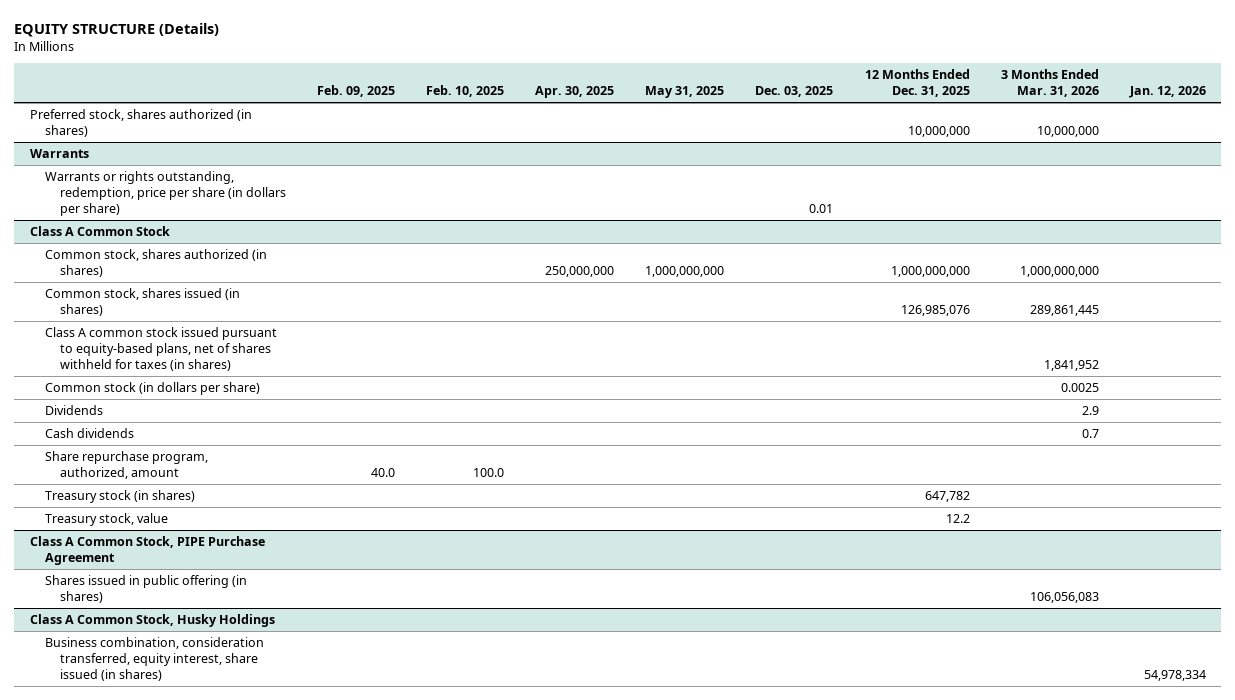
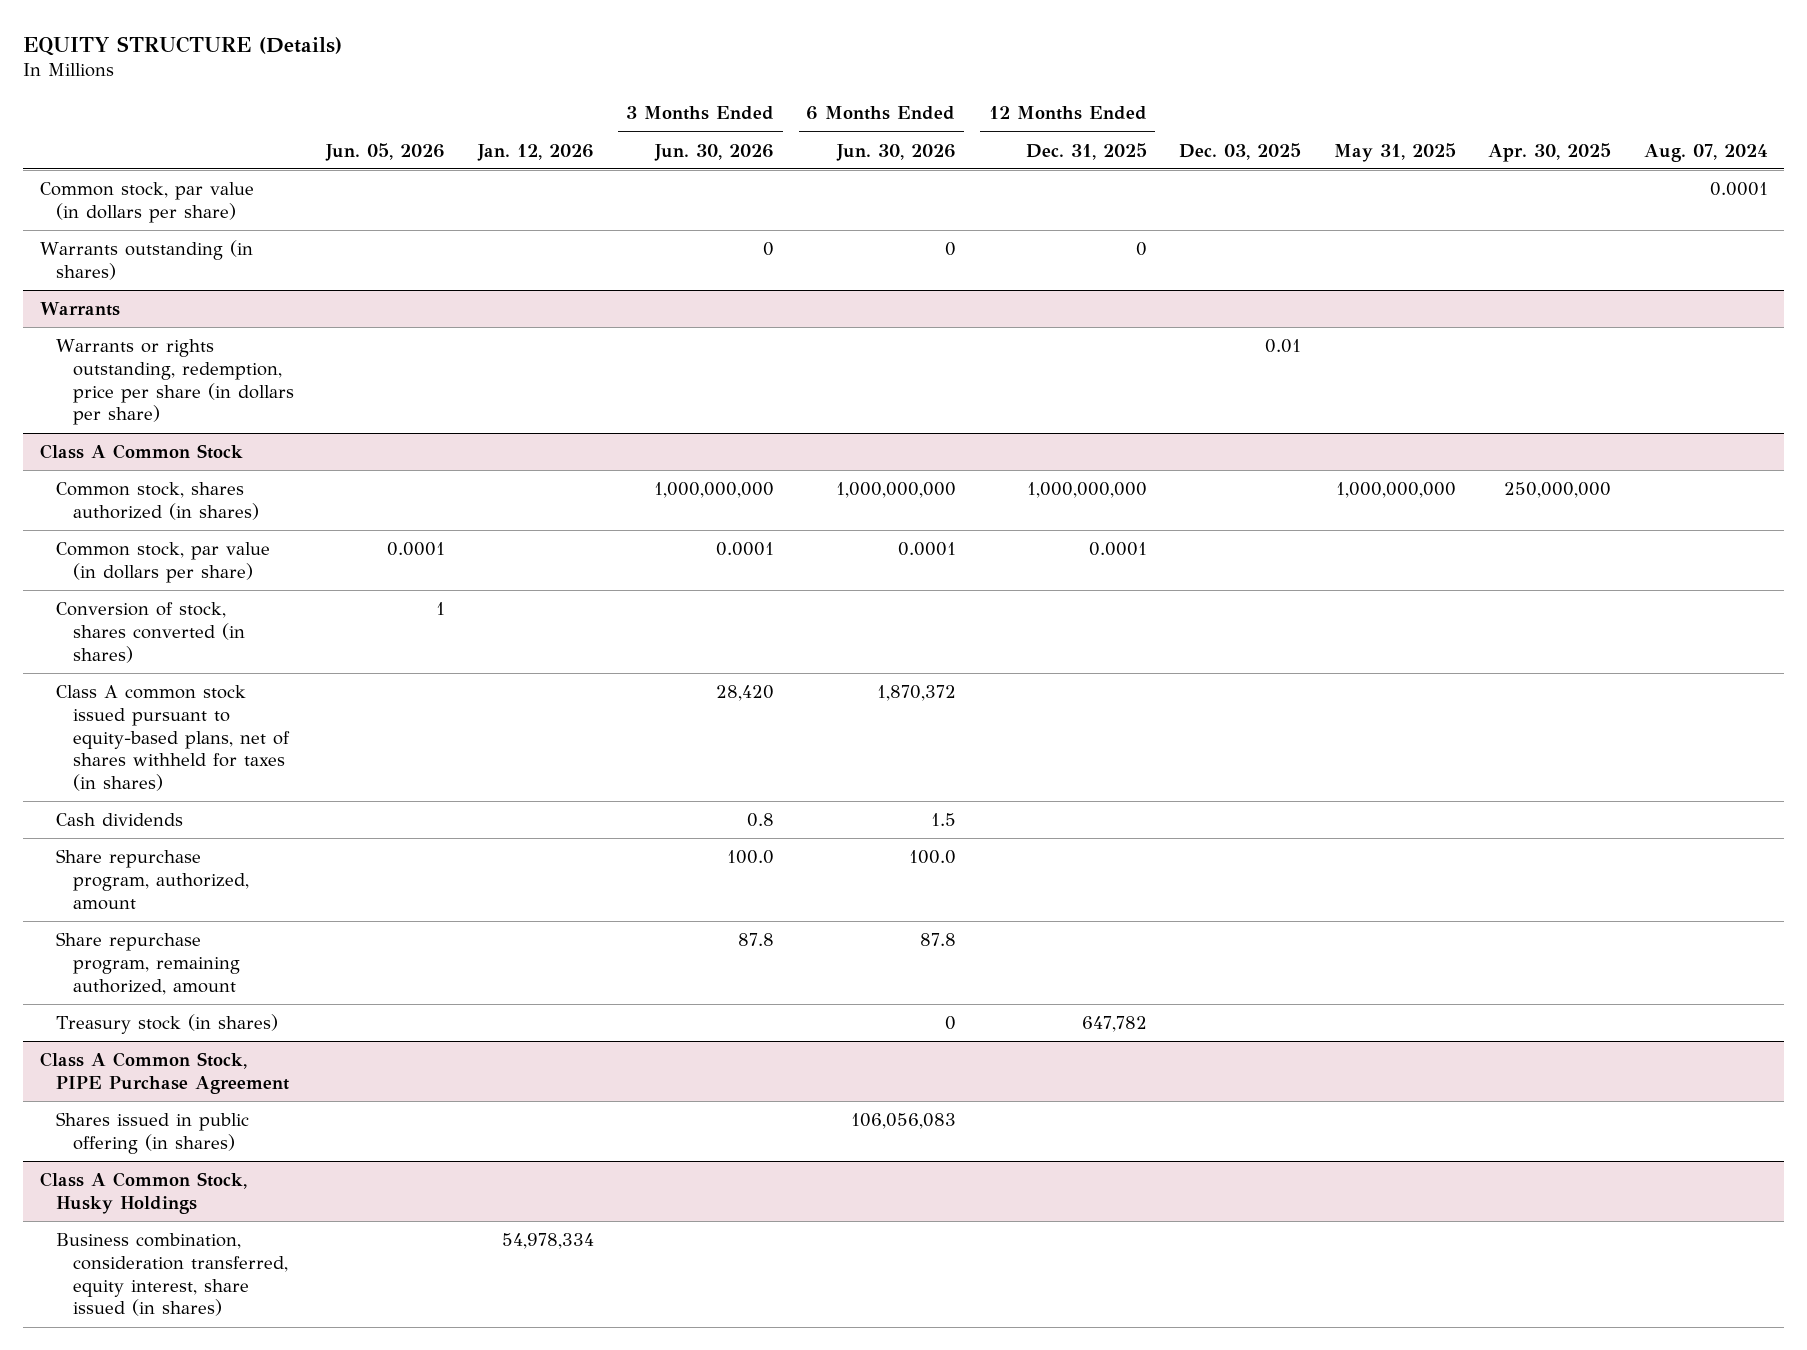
- | Feb. 09, 2025 | Feb. 10, 2025 | Apr. 30, 2025 | May 31, 2025 | Dec. 03, 2025 | 12 Months Ended Dec. 31, 2025 | 3 Months Ended Mar. 31, 2026 | Jan. 12, 2026
+ | Jun. 05, 2026 | Jan. 12, 2026 | 3 Months Ended Jun. 30, 2026 | 6 Months Ended Jun. 30, 2026 | 12 Months Ended Dec. 31, 2025 | Dec. 03, 2025 | May 31, 2025 | Apr. 30, 2025 | Aug. 07, 2024
- Preferred stock, shares authorized (in shares) | | | | | | 10,000,000 | 10,000,000 |
+ Common stock, par value (in dollars per share) | | | | | | | | | 0.0001
+ Warrants outstanding (in shares) | | | 0 | 0 | 0 | | | |
@ Class A Common Stock
- Common stock, shares issued (in shares) | | | | | | 126,985,076 | 289,861,445 |
+ Common stock, par value (in dollars per share) | 0.0001 | | 0.0001 | 0.0001 | 0.0001 | | | |
+ Conversion of stock, shares converted (in shares) | 1 | | | | | | | |
- Common stock (in dollars per share) | | | | | | | 0.0025 |
- Dividends | | | | | | | 2.9 |
+ Share repurchase program, remaining authorized, amount | | | 87.8 | 87.8 | | | | |
- Treasury stock, value | | | | | | 12.2 | |

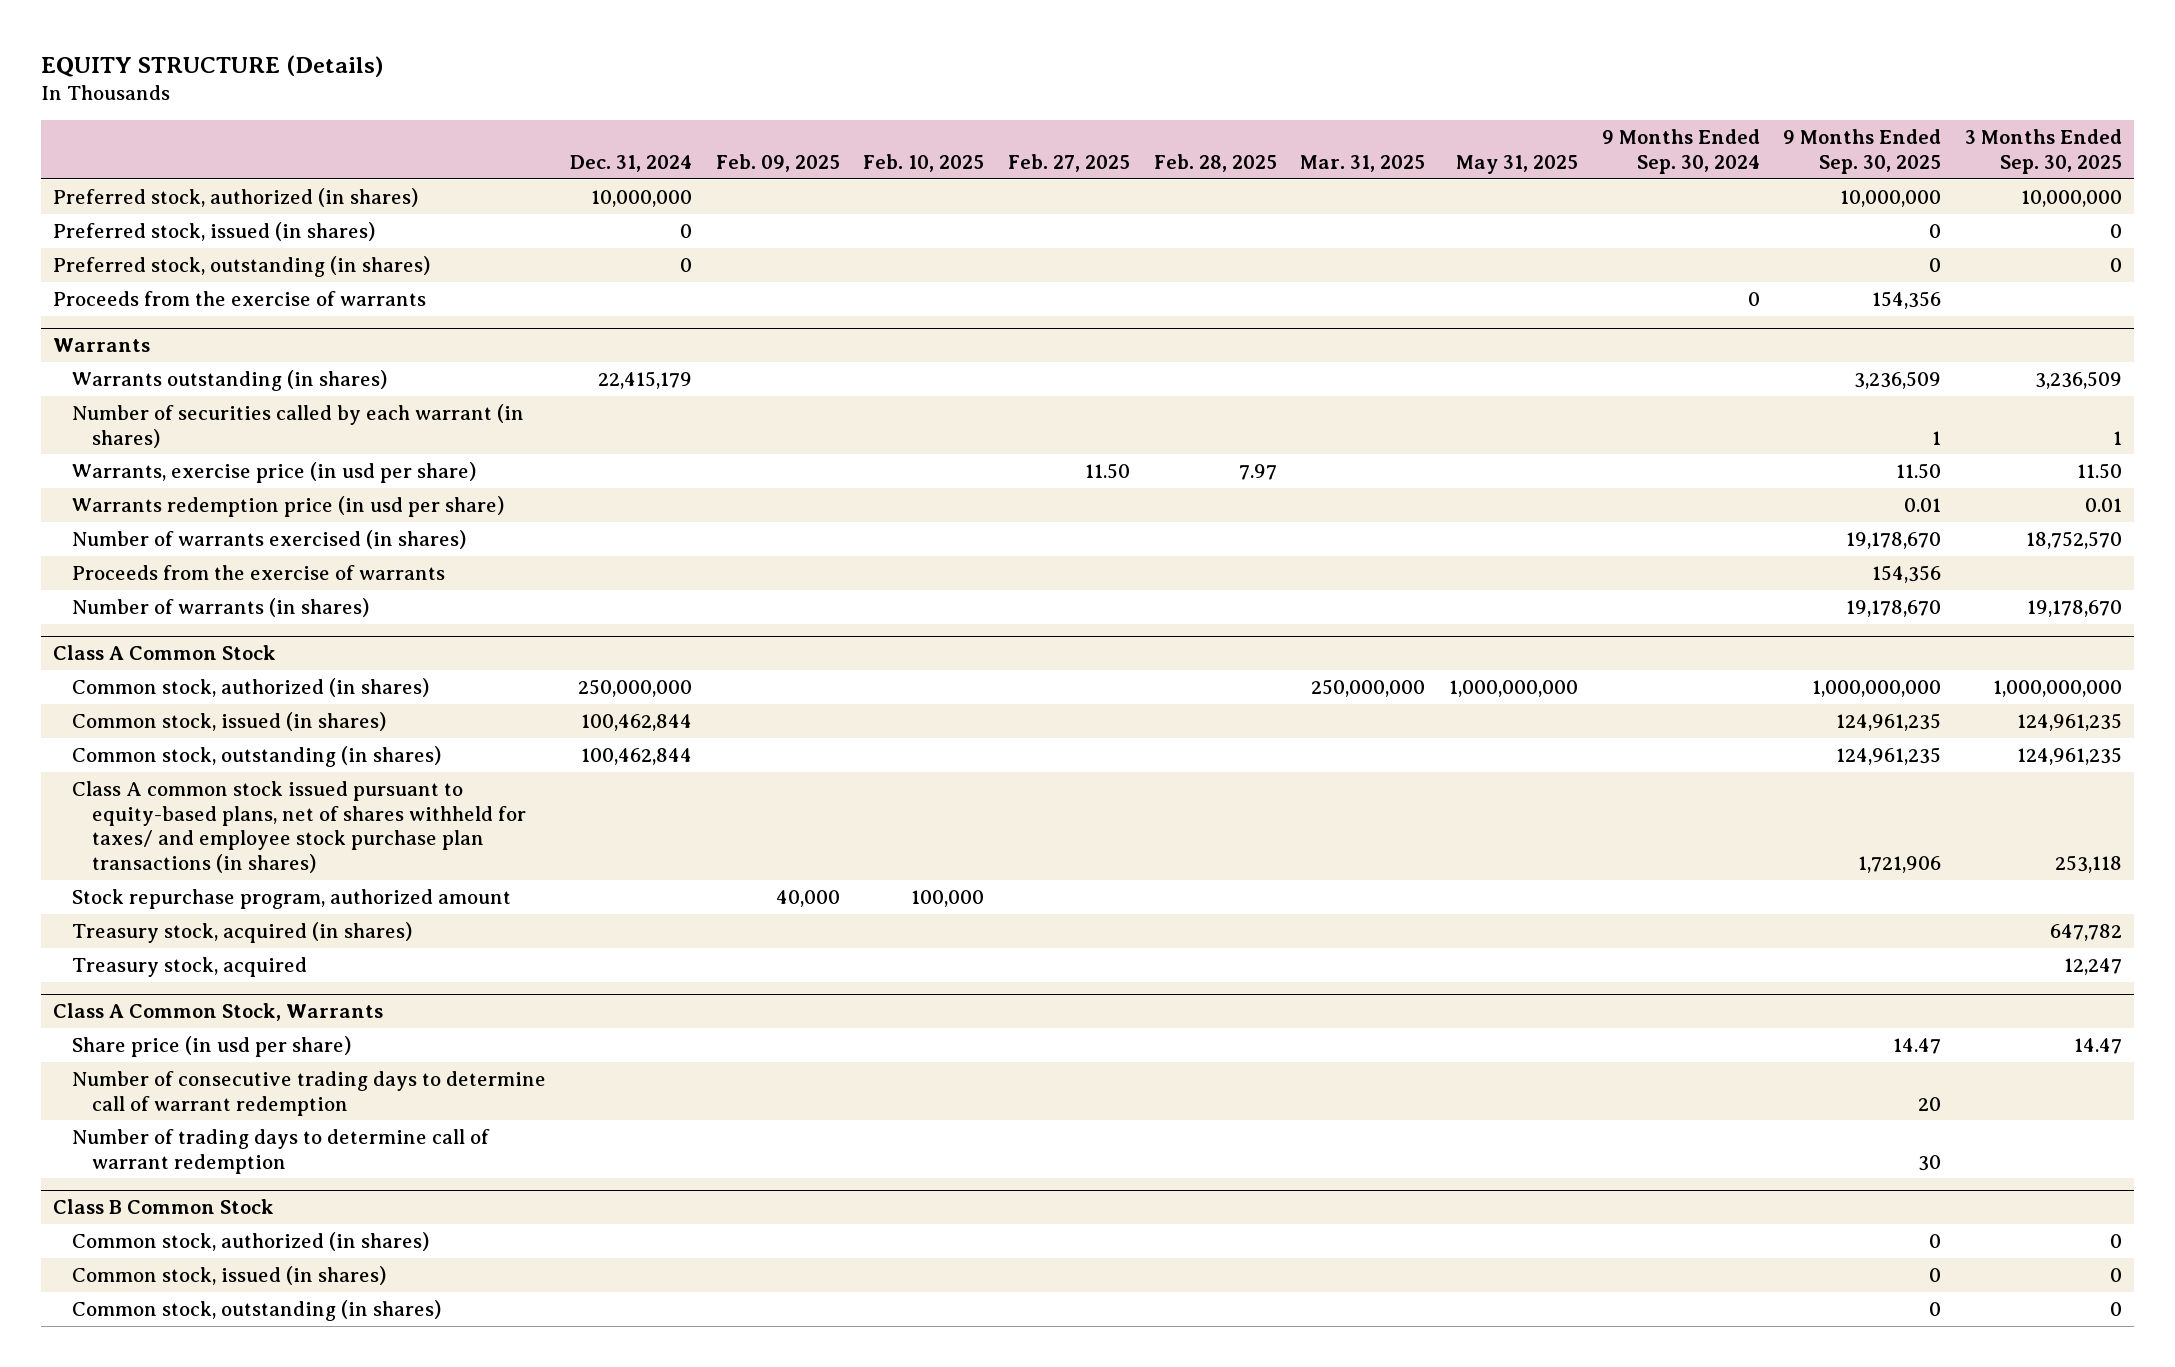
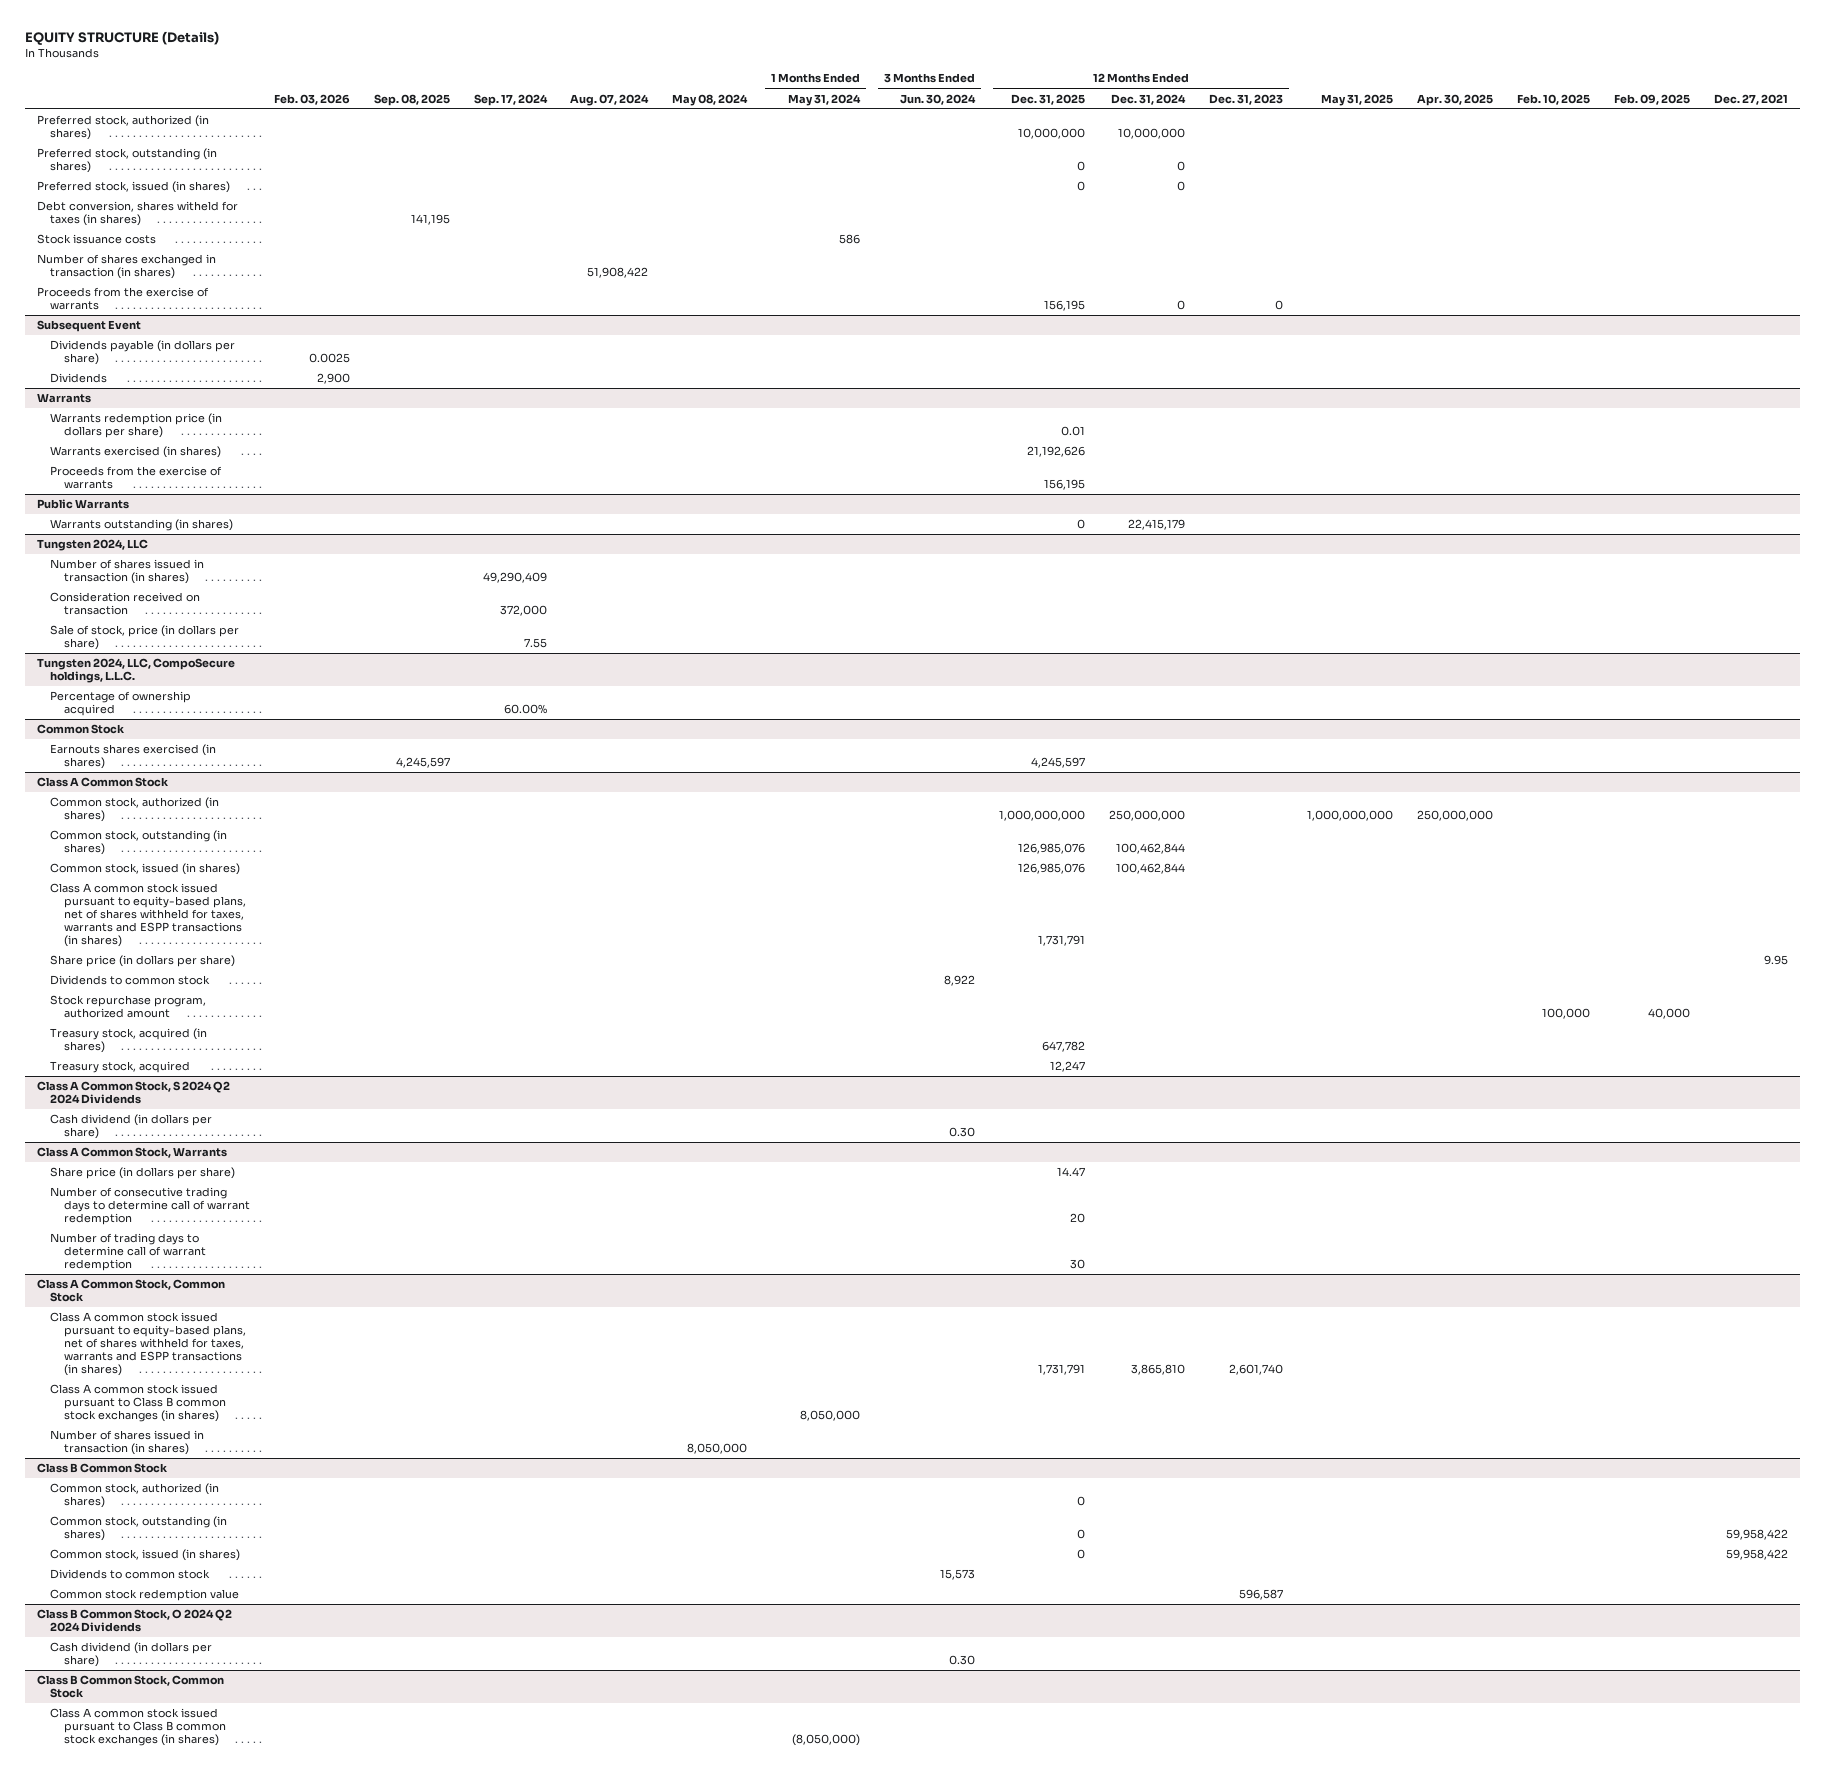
- | Dec. 31, 2024 | Feb. 09, 2025 | Feb. 10, 2025 | Feb. 27, 2025 | Feb. 28, 2025 | Mar. 31, 2025 | May 31, 2025 | 9 Months Ended Sep. 30, 2024 | 9 Months Ended Sep. 30, 2025 | 3 Months Ended Sep. 30, 2025
+ | Feb. 03, 2026 | Sep. 08, 2025 | Sep. 17, 2024 | Aug. 07, 2024 | May 08, 2024 | 1 Months Ended May 31, 2024 | 3 Months Ended Jun. 30, 2024 | 12 Months Ended Dec. 31, 2025 | 12 Months Ended Dec. 31, 2024 | 12 Months Ended Dec. 31, 2023 | May 31, 2025 | Apr. 30, 2025 | Feb. 10, 2025 | Feb. 09, 2025 | Dec. 27, 2021
moved down: Preferred stock, issued (in shares) | | | | | | | | 0 | 0 | | | | | |
+ Debt conversion, shares witheld for taxes (in shares) | | 141,195 | | | | | | | | | | | | |
+ Stock issuance costs | | | | | | 586 | | | | | | | | |
+ Number of shares exchanged in transaction (in shares) | | | | 51,908,422 | | | | | | | | | | |
+ Subsequent Event
+ Dividends payable (in dollars per share) | 0.0025 | | | | | | | | | | | | | |
+ Dividends | 2,900 | | | | | | | | | | | | | |
@ Warrants
- Warrants outstanding (in shares) | 22,415,179 | | | | | | | | 3,236,509 | 3,236,509
- Number of securities called by each warrant (in shares) | | | | | | | | | 1 | 1
- Warrants, exercise price (in usd per share) | | | | 11.50 | 7.97 | | | | 11.50 | 11.50
- Warrants redemption price (in usd per share) | | | | | | | | | 0.01 | 0.01
- Number of warrants exercised (in shares) | | | | | | | | | 19,178,670 | 18,752,570
+ Warrants redemption price (in dollars per share) | | | | | | | | 0.01 | | | | | | |
+ Warrants exercised (in shares) | | | | | | | | 21,192,626 | | | | | | |
- Number of warrants (in shares) | | | | | | | | | 19,178,670 | 19,178,670
+ Public Warrants
+ Warrants outstanding (in shares) | | | | | | | | 0 | 22,415,179 | | | | | |
+ Tungsten 2024, LLC
+ Number of shares issued in transaction (in shares) | | | 49,290,409 | | | | | | | | | | | |
+ Consideration received on transaction | | | 372,000 | | | | | | | | | | | |
+ Sale of stock, price (in dollars per share) | | | 7.55 | | | | | | | | | | | |
+ Tungsten 2024, LLC, CompoSecure holdings, L.L.C.
+ Percentage of ownership acquired | | | 60.00% | | | | | | | | | | | |
+ Common Stock
+ Earnouts shares exercised (in shares) | | 4,245,597 | | | | | | 4,245,597 | | | | | | |
@ Class A Common Stock
- Class A common stock issued pursuant to equity-based plans, net of shares withheld for taxes/ and employee stock purchase plan transactions (in shares) | | | | | | | | | 1,721,906 | 253,118
moved down: Common stock, issued (in shares) | | | | | | | | 126,985,076 | 100,462,844 | | | | | |
+ Class A common stock issued pursuant to equity-based plans, net of shares withheld for taxes, warrants and ESPP transactions (in shares) | | | | | | | | 1,731,791 | | | | | | |
+ Share price (in dollars per share) | | | | | | | | | | | | | | | 9.95
+ Dividends to common stock | | | | | | | 8,922 | | | | | | | |
+ Class A Common Stock, S 2024 Q2 2024 Dividends
+ Cash dividend (in dollars per share) | | | | | | | 0.30 | | | | | | | |
@ Class A Common Stock, Warrants
- Share price (in usd per share) | | | | | | | | | 14.47 | 14.47
+ Share price (in dollars per share) | | | | | | | | 14.47 | | | | | | |
+ Class A Common Stock, Common Stock
+ Class A common stock issued pursuant to equity-based plans, net of shares withheld for taxes, warrants and ESPP transactions (in shares) | | | | | | | | 1,731,791 | 3,865,810 | 2,601,740 | | | | |
+ Class A common stock issued pursuant to Class B common stock exchanges (in shares) | | | | | | 8,050,000 | | | | | | | | |
+ Number of shares issued in transaction (in shares) | | | | | 8,050,000 | | | | | | | | | |
@ Class B Common Stock
moved down: Common stock, issued (in shares) | | | | | | | | 0 | | | | | | | 59,958,422
+ Dividends to common stock | | | | | | | 15,573 | | | | | | | |
+ Common stock redemption value | | | | | | | | | | 596,587 | | | | |
+ Class B Common Stock, O 2024 Q2 2024 Dividends
+ Cash dividend (in dollars per share) | | | | | | | 0.30 | | | | | | | |
+ Class B Common Stock, Common Stock
+ Class A common stock issued pursuant to Class B common stock exchanges (in shares) | | | | | | (8,050,000) | | | | | | | | |

